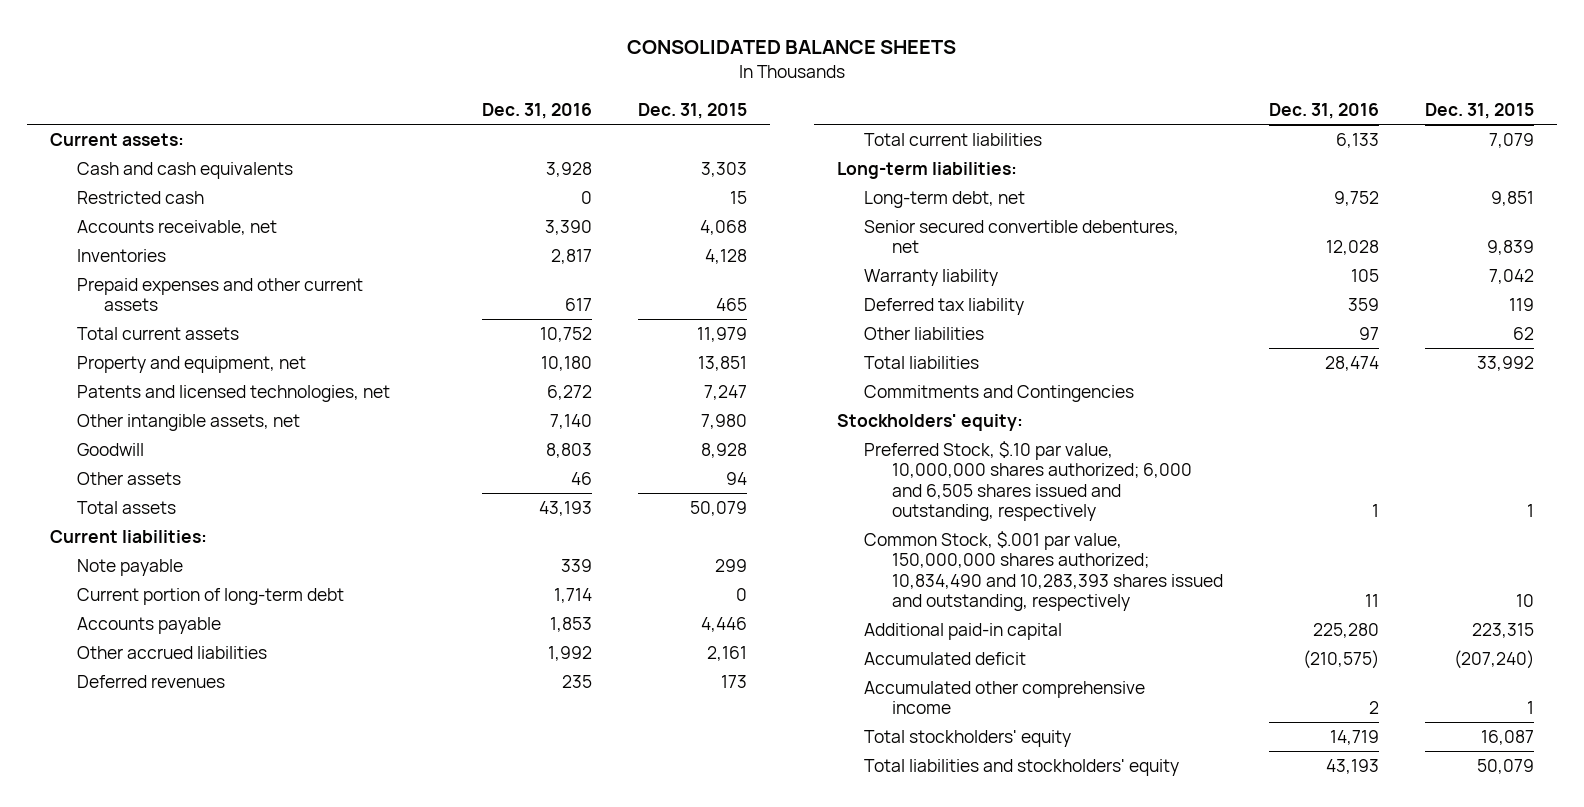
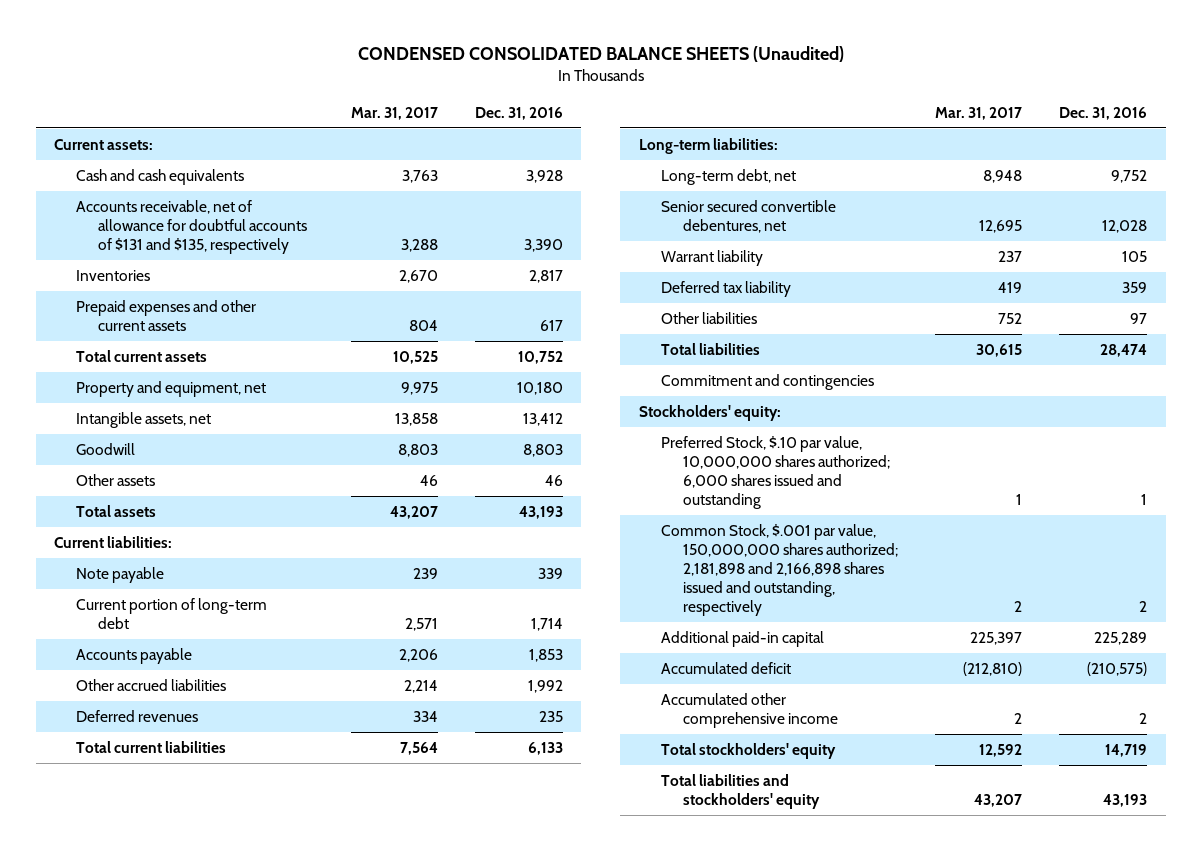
- CONSOLIDATED BALANCE SHEETS
+ CONDENSED CONSOLIDATED BALANCE SHEETS (Unaudited)
- | Dec. 31, 2016 | Dec. 31, 2015
+ | Mar. 31, 2017 | Dec. 31, 2016
- Restricted cash | 0 | 15
- Accounts receivable, net | 3,390 | 4,068
+ Accounts receivable, net of allowance for doubtful accounts of $131 and $135, respectively | 3,288 | 3,390
- Patents and licensed technologies, net | 6,272 | 7,247
- Other intangible assets, net | 7,140 | 7,980
+ Intangible assets, net | 13,858 | 13,412
- Warranty liability | 105 | 7,042
+ Warrant liability | 237 | 105
- Commitments and Contingencies
+ Commitment and contingencies
- Preferred Stock, $.10 par value, 10,000,000 shares authorized; 6,000 and 6,505 shares issued and outstanding, respectively | 1 | 1
- Common Stock, $.001 par value, 150,000,000 shares authorized; 10,834,490 and 10,283,393 shares issued and outstanding, respectively | 11 | 10
- Additional paid-in capital | 225,280 | 223,315
+ Preferred Stock, $.10 par value, 10,000,000 shares authorized; 6,000 shares issued and outstanding | 1 | 1
+ Common Stock, $.001 par value, 150,000,000 shares authorized; 2,181,898 and 2,166,898 shares issued and outstanding, respectively | 2 | 2
+ Additional paid-in capital | 225,397 | 225,289

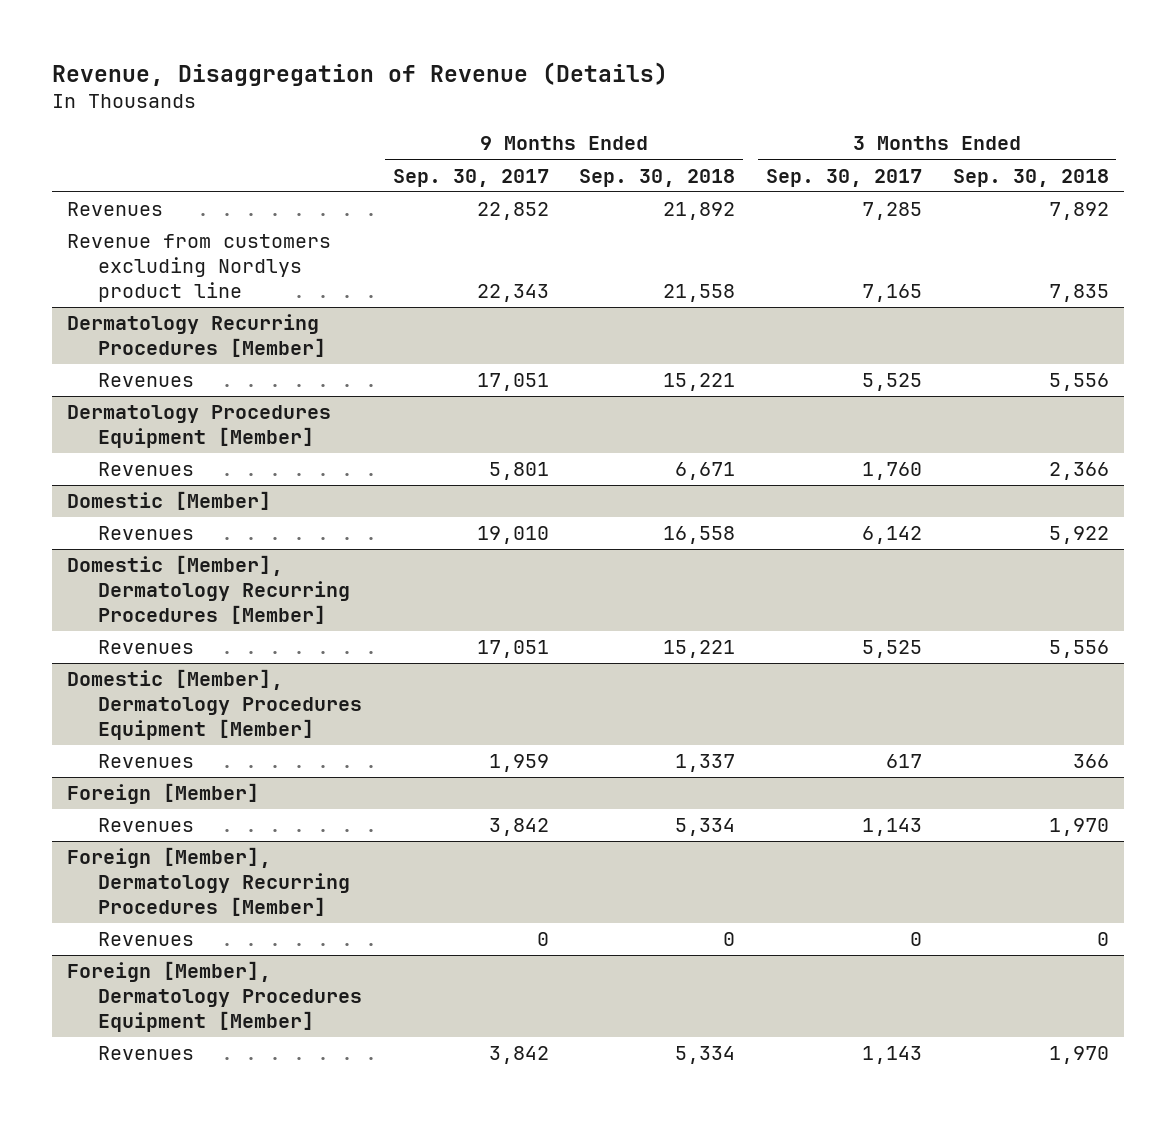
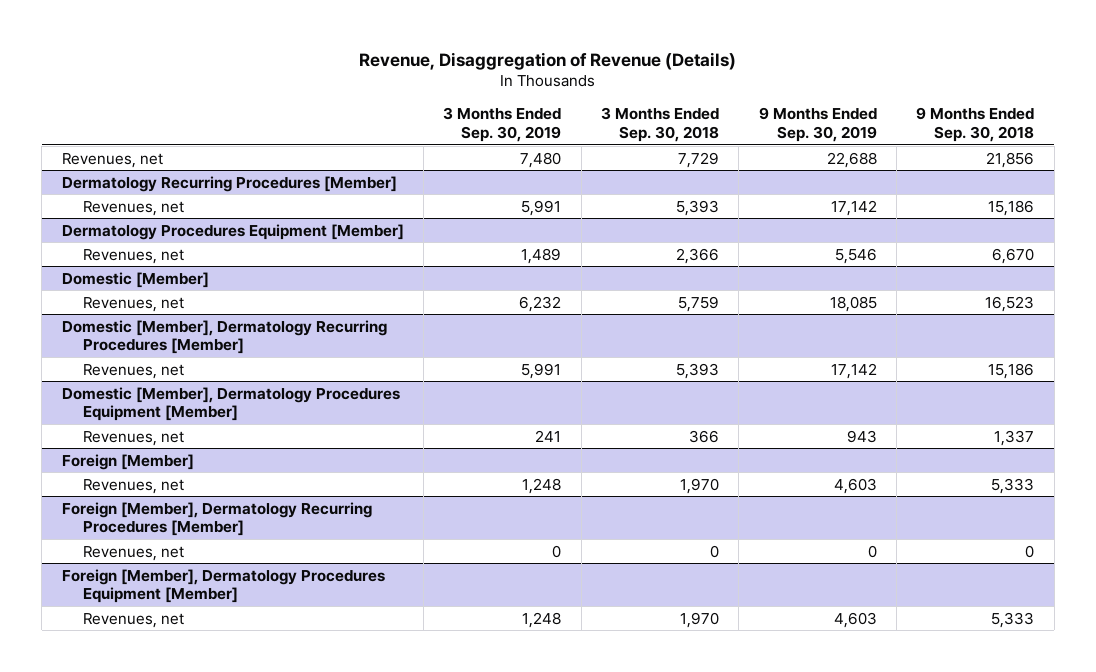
- | 9 Months Ended Sep. 30, 2017 | 9 Months Ended Sep. 30, 2018 | 3 Months Ended Sep. 30, 2017 | 3 Months Ended Sep. 30, 2018
+ | 3 Months Ended Sep. 30, 2019 | 3 Months Ended Sep. 30, 2018 | 9 Months Ended Sep. 30, 2019 | 9 Months Ended Sep. 30, 2018
- Revenues | 22,852 | 21,892 | 7,285 | 7,892
- Revenue from customers excluding Nordlys product line | 22,343 | 21,558 | 7,165 | 7,835
+ Revenues, net | 7,480 | 7,729 | 22,688 | 21,856
@ Dermatology Recurring Procedures [Member]
- Revenues | 17,051 | 15,221 | 5,525 | 5,556
+ Revenues, net | 5,991 | 5,393 | 17,142 | 15,186
@ Dermatology Procedures Equipment [Member]
- Revenues | 5,801 | 6,671 | 1,760 | 2,366
+ Revenues, net | 1,489 | 2,366 | 5,546 | 6,670
@ Domestic [Member]
- Revenues | 19,010 | 16,558 | 6,142 | 5,922
+ Revenues, net | 6,232 | 5,759 | 18,085 | 16,523
@ Domestic [Member], Dermatology Recurring Procedures [Member]
- Revenues | 17,051 | 15,221 | 5,525 | 5,556
+ Revenues, net | 5,991 | 5,393 | 17,142 | 15,186
@ Domestic [Member], Dermatology Procedures Equipment [Member]
- Revenues | 1,959 | 1,337 | 617 | 366
+ Revenues, net | 241 | 366 | 943 | 1,337
@ Foreign [Member]
- Revenues | 3,842 | 5,334 | 1,143 | 1,970
+ Revenues, net | 1,248 | 1,970 | 4,603 | 5,333
@ Foreign [Member], Dermatology Recurring Procedures [Member]
- Revenues | 0 | 0 | 0 | 0
+ Revenues, net | 0 | 0 | 0 | 0
@ Foreign [Member], Dermatology Procedures Equipment [Member]
- Revenues | 3,842 | 5,334 | 1,143 | 1,970
+ Revenues, net | 1,248 | 1,970 | 4,603 | 5,333

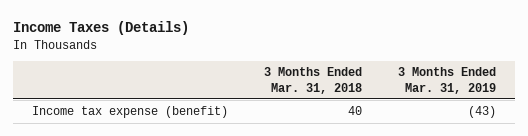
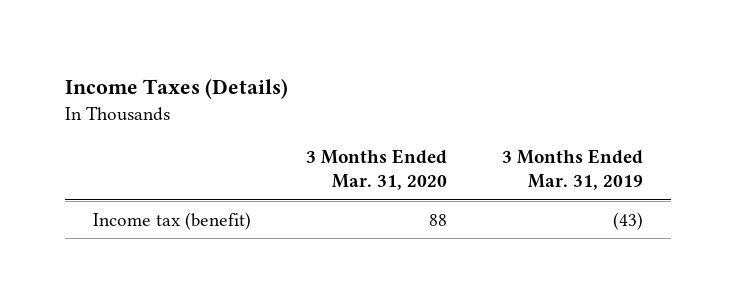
- | 3 Months Ended Mar. 31, 2018 | 3 Months Ended Mar. 31, 2019
+ | 3 Months Ended Mar. 31, 2020 | 3 Months Ended Mar. 31, 2019
- Income tax expense (benefit) | 40 | (43)
+ Income tax (benefit) | 88 | (43)

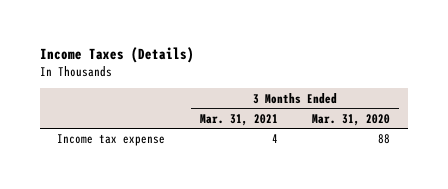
- | 3 Months Ended Mar. 31, 2020 | 3 Months Ended Mar. 31, 2019
+ | 3 Months Ended Mar. 31, 2021 | 3 Months Ended Mar. 31, 2020
- Income tax (benefit) | 88 | (43)
+ Income tax expense | 4 | 88

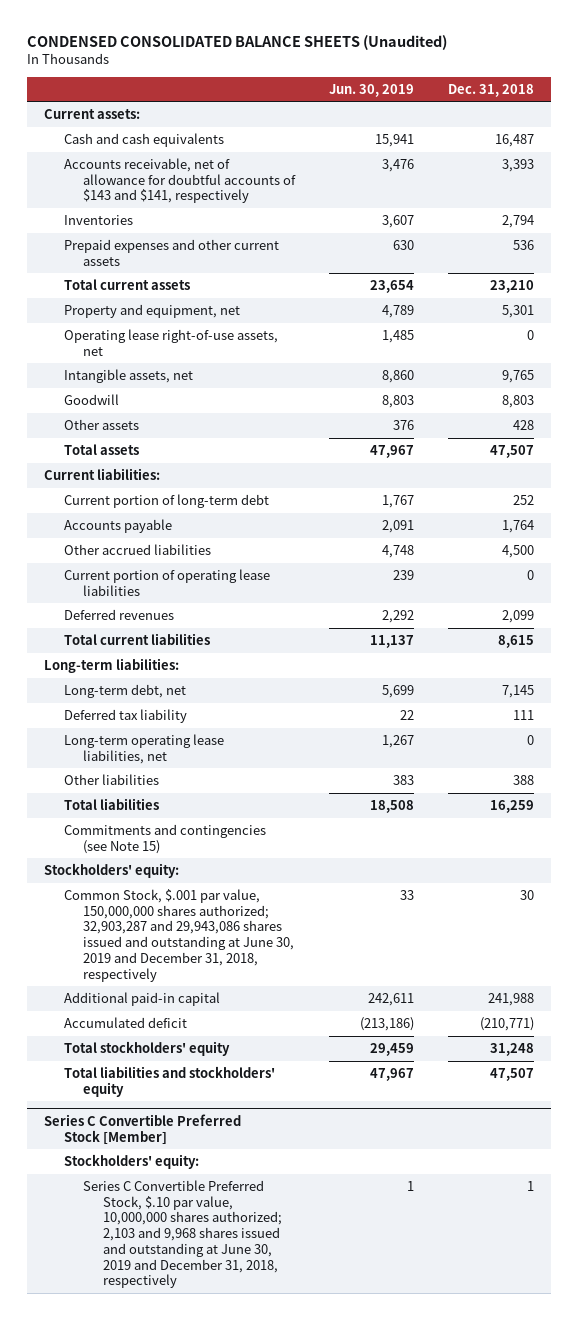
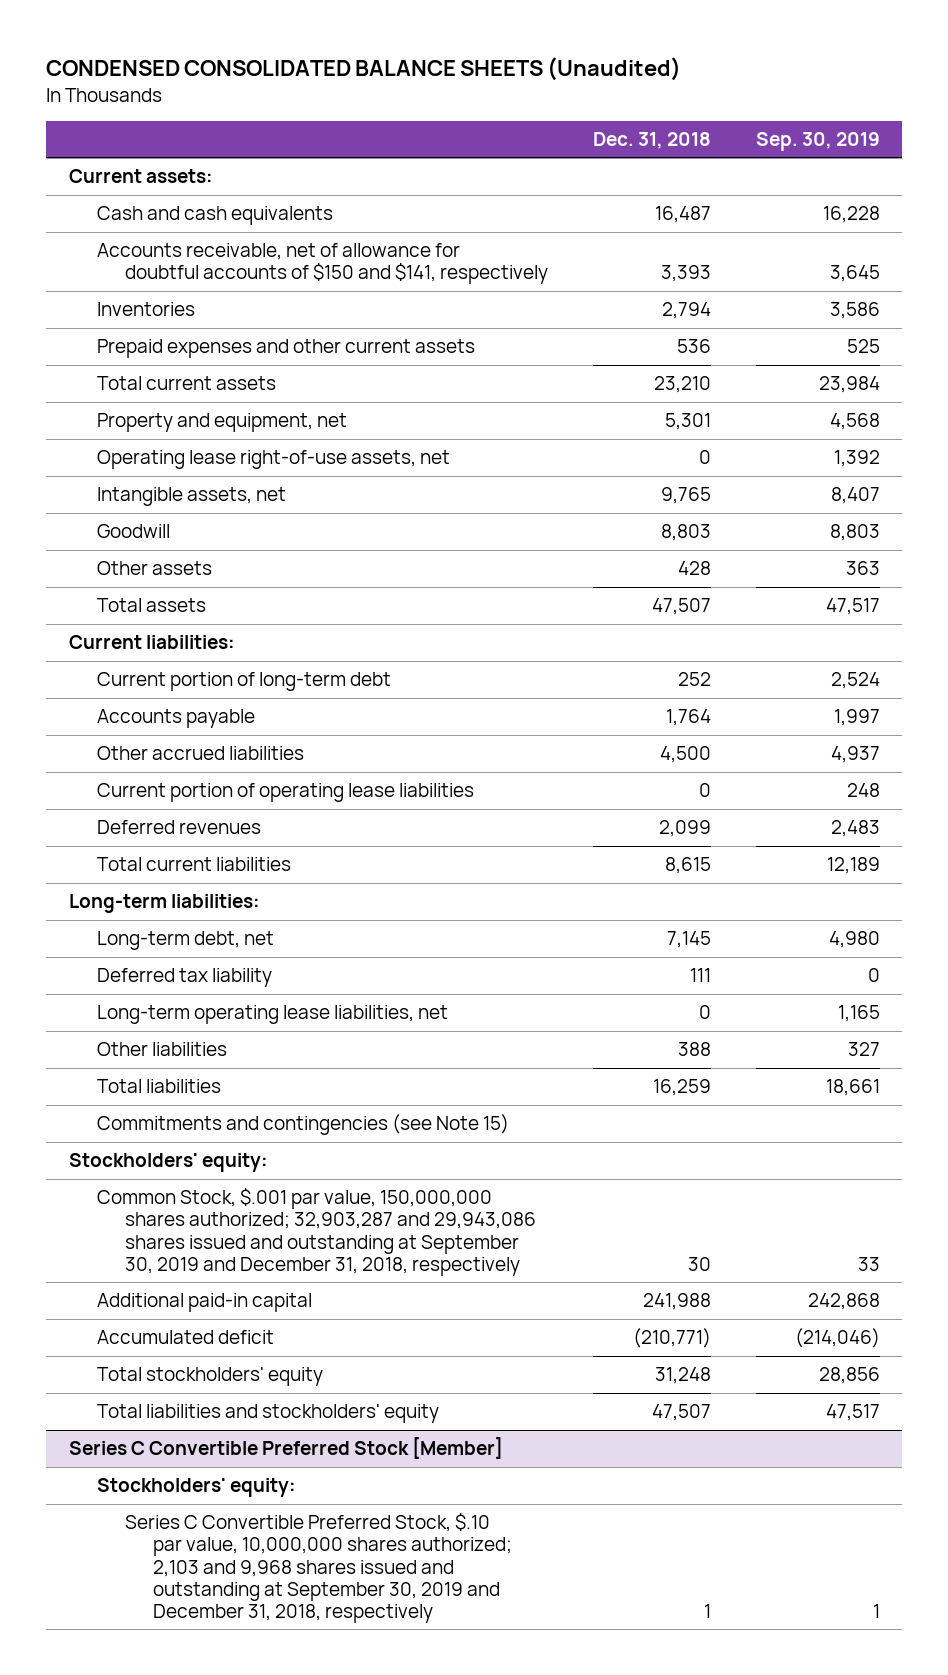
- | Jun. 30, 2019 | Dec. 31, 2018
+ | Dec. 31, 2018 | Sep. 30, 2019
- Accounts receivable, net of allowance for doubtful accounts of $143 and $141, respectively | 3,476 | 3,393
+ Accounts receivable, net of allowance for doubtful accounts of $150 and $141, respectively | 3,393 | 3,645
- Common Stock, $.001 par value, 150,000,000 shares authorized; 32,903,287 and 29,943,086 shares issued and outstanding at June 30, 2019 and December 31, 2018, respectively | 33 | 30
+ Common Stock, $.001 par value, 150,000,000 shares authorized; 32,903,287 and 29,943,086 shares issued and outstanding at September 30, 2019 and December 31, 2018, respectively | 30 | 33
@ Series C Convertible Preferred Stock [Member]
- Series C Convertible Preferred Stock, $.10 par value, 10,000,000 shares authorized; 2,103 and 9,968 shares issued and outstanding at June 30, 2019 and December 31, 2018, respectively | 1 | 1
+ Series C Convertible Preferred Stock, $.10 par value, 10,000,000 shares authorized; 2,103 and 9,968 shares issued and outstanding at September 30, 2019 and December 31, 2018, respectively | 1 | 1

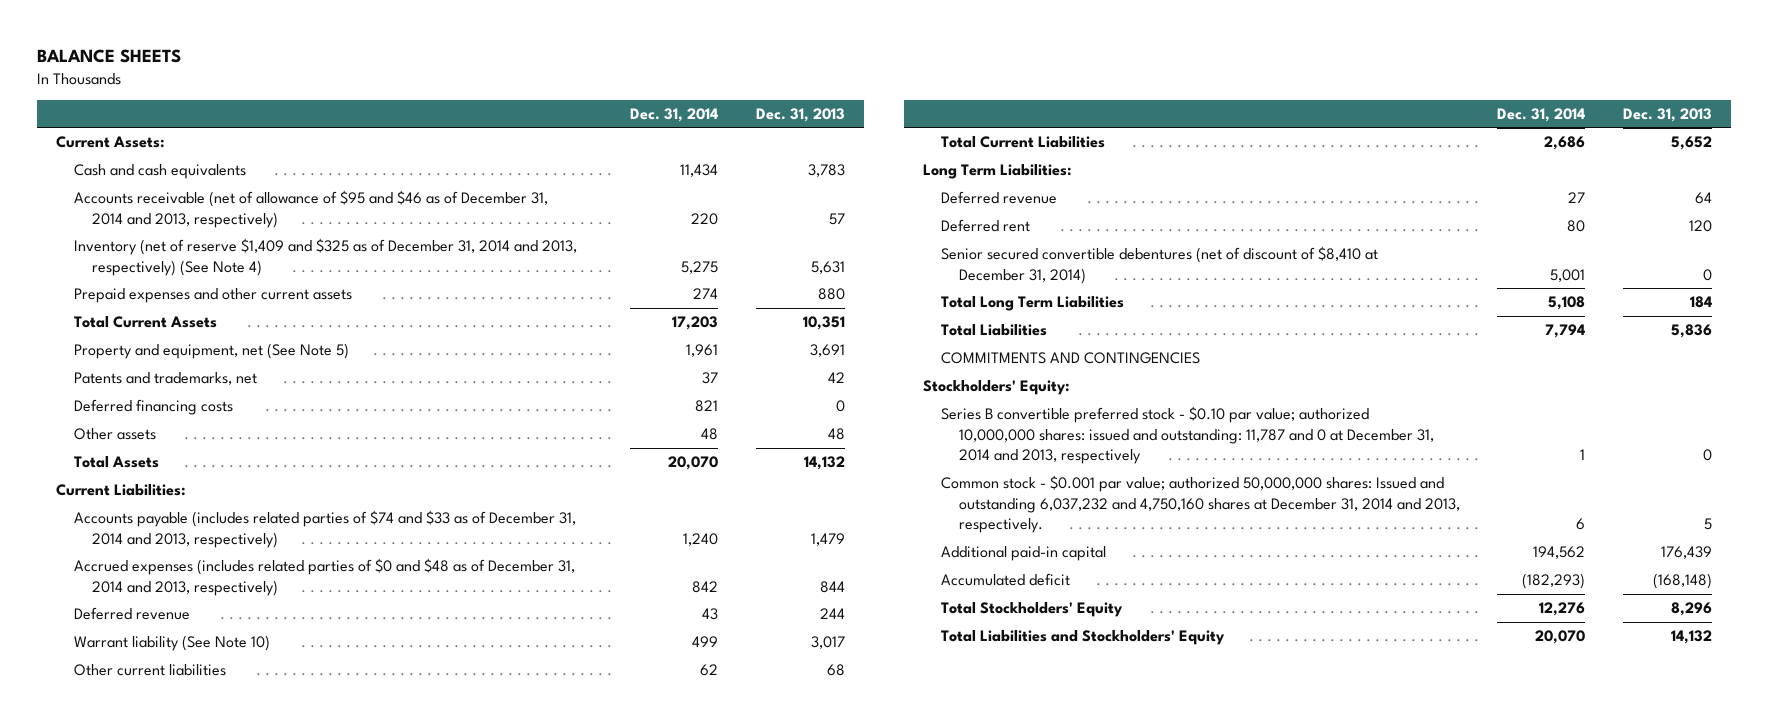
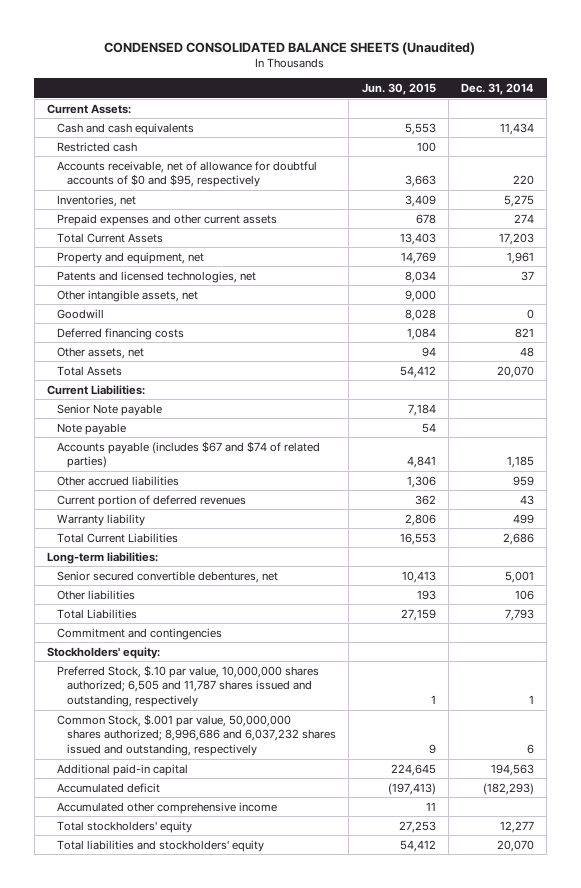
- BALANCE SHEETS
+ CONDENSED CONSOLIDATED BALANCE SHEETS (Unaudited)
- | Dec. 31, 2014 | Dec. 31, 2013
+ | Jun. 30, 2015 | Dec. 31, 2014
- Accounts receivable (net of allowance of $95 and $46 as of December 31, 2014 and 2013, respectively) | 220 | 57
- Inventory (net of reserve $1,409 and $325 as of December 31, 2014 and 2013, respectively) (See Note 4) | 5,275 | 5,631
+ Restricted cash | 100 |
+ Accounts receivable, net of allowance for doubtful accounts of $0 and $95, respectively | 3,663 | 220
+ Inventories, net | 3,409 | 5,275
- Property and equipment, net (See Note 5) | 1,961 | 3,691
- Patents and trademarks, net | 37 | 42
+ Property and equipment, net | 14,769 | 1,961
+ Patents and licensed technologies, net | 8,034 | 37
+ Other intangible assets, net | 9,000 |
+ Goodwill | 8,028 | 0
- Other assets | 48 | 48
+ Other assets, net | 94 | 48
- Accounts payable (includes related parties of $74 and $33 as of December 31, 2014 and 2013, respectively) | 1,240 | 1,479
- Accrued expenses (includes related parties of $0 and $48 as of December 31, 2014 and 2013, respectively) | 842 | 844
- Deferred revenue | 43 | 244
- Warrant liability (See Note 10) | 499 | 3,017
- Other current liabilities | 62 | 68
+ Senior Note payable | 7,184 |
+ Note payable | 54 |
+ Accounts payable (includes $67 and $74 of related parties) | 4,841 | 1,185
+ Other accrued liabilities | 1,306 | 959
+ Current portion of deferred revenues | 362 | 43
+ Warranty liability | 2,806 | 499
- Long Term Liabilities:
- Deferred revenue | 27 | 64
- Deferred rent | 80 | 120
- Senior secured convertible debentures (net of discount of $8,410 at December 31, 2014) | 5,001 | 0
- Total Long Term Liabilities | 5,108 | 184
- Total Liabilities | 7,794 | 5,836
- COMMITMENTS AND CONTINGENCIES
- Stockholders' Equity:
- Series B convertible preferred stock - $0.10 par value; authorized 10,000,000 shares: issued and outstanding: 11,787 and 0 at December 31, 2014 and 2013, respectively | 1 | 0
- Common stock - $0.001 par value; authorized 50,000,000 shares: Issued and outstanding 6,037,232 and 4,750,160 shares at December 31, 2014 and 2013, respectively. | 6 | 5
- Additional paid-in capital | 194,562 | 176,439
+ Long-term liabilities:
+ Senior secured convertible debentures, net | 10,413 | 5,001
+ Other liabilities | 193 | 106
+ Total Liabilities | 27,159 | 7,793
+ Commitment and contingencies
+ Stockholders' equity:
+ Preferred Stock, $.10 par value, 10,000,000 shares authorized; 6,505 and 11,787 shares issued and outstanding, respectively | 1 | 1
+ Common Stock, $.001 par value, 50,000,000 shares authorized; 8,996,686 and 6,037,232 shares issued and outstanding, respectively | 9 | 6
+ Additional paid-in capital | 224,645 | 194,563
- Total Stockholders' Equity | 12,276 | 8,296
- Total Liabilities and Stockholders' Equity | 20,070 | 14,132
+ Accumulated other comprehensive income | 11 |
+ Total stockholders' equity | 27,253 | 12,277
+ Total liabilities and stockholders' equity | 54,412 | 20,070

